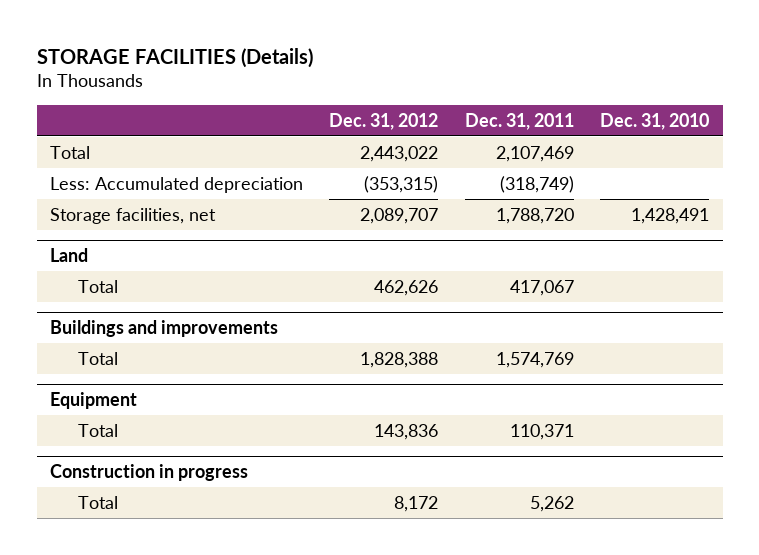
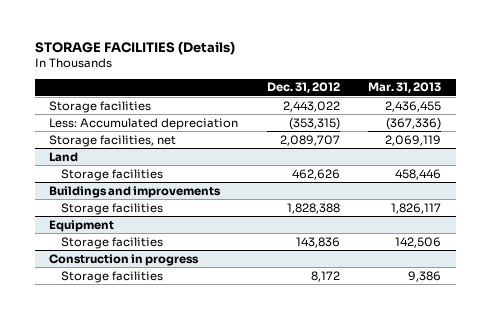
- | Dec. 31, 2012 | Dec. 31, 2011 | Dec. 31, 2010
+ | Dec. 31, 2012 | Mar. 31, 2013
- Total | 2,443,022 | 2,107,469 |
+ Storage facilities | 2,443,022 | 2,436,455
@ Land
- Total | 462,626 | 417,067 |
+ Storage facilities | 462,626 | 458,446
@ Buildings and improvements
- Total | 1,828,388 | 1,574,769 |
+ Storage facilities | 1,828,388 | 1,826,117
@ Equipment
- Total | 143,836 | 110,371 |
+ Storage facilities | 143,836 | 142,506
@ Construction in progress
- Total | 8,172 | 5,262 |
+ Storage facilities | 8,172 | 9,386

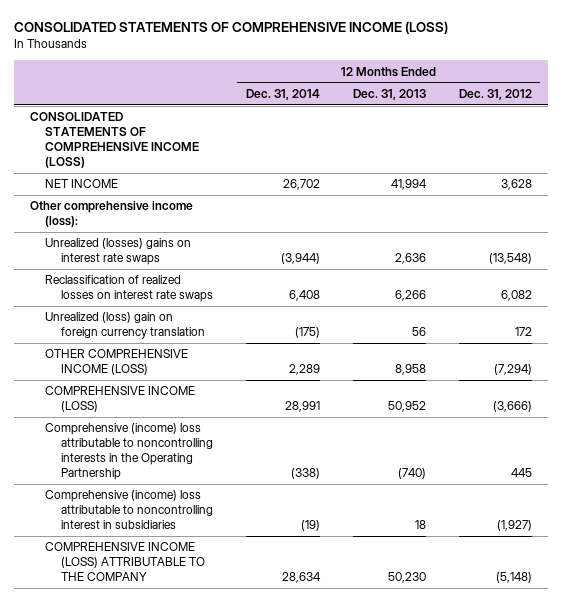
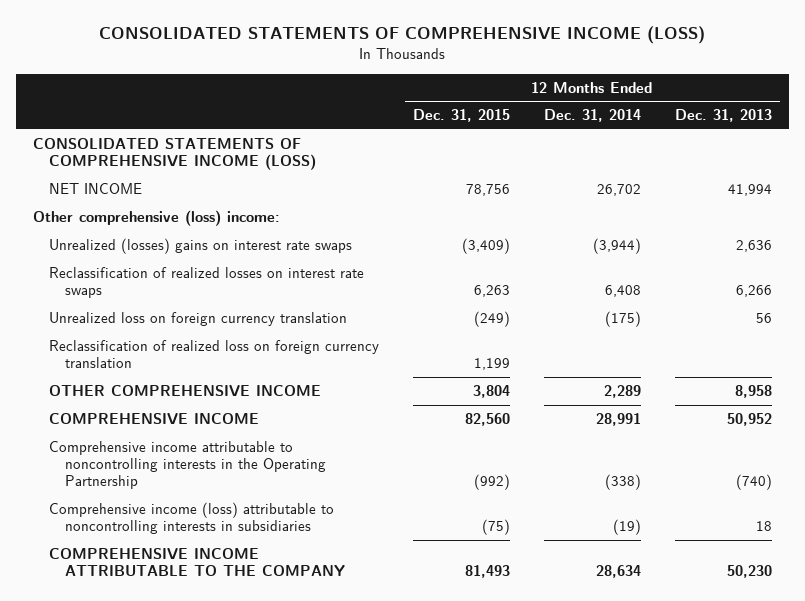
- | 12 Months Ended Dec. 31, 2014 | 12 Months Ended Dec. 31, 2013 | 12 Months Ended Dec. 31, 2012
+ | 12 Months Ended Dec. 31, 2015 | 12 Months Ended Dec. 31, 2014 | 12 Months Ended Dec. 31, 2013
- Other comprehensive income (loss):
+ Other comprehensive (loss) income:
- Unrealized (loss) gain on foreign currency translation | (175) | 56 | 172
- OTHER COMPREHENSIVE INCOME (LOSS) | 2,289 | 8,958 | (7,294)
- COMPREHENSIVE INCOME (LOSS) | 28,991 | 50,952 | (3,666)
- Comprehensive (income) loss attributable to noncontrolling interests in the Operating Partnership | (338) | (740) | 445
- Comprehensive (income) loss attributable to noncontrolling interest in subsidiaries | (19) | 18 | (1,927)
- COMPREHENSIVE INCOME (LOSS) ATTRIBUTABLE TO THE COMPANY | 28,634 | 50,230 | (5,148)
+ Unrealized loss on foreign currency translation | (249) | (175) | 56
+ Reclassification of realized loss on foreign currency translation | 1,199 | |
+ OTHER COMPREHENSIVE INCOME | 3,804 | 2,289 | 8,958
+ COMPREHENSIVE INCOME | 82,560 | 28,991 | 50,952
+ Comprehensive income attributable to noncontrolling interests in the Operating Partnership | (992) | (338) | (740)
+ Comprehensive income (loss) attributable to noncontrolling interests in subsidiaries | (75) | (19) | 18
+ COMPREHENSIVE INCOME ATTRIBUTABLE TO THE COMPANY | 81,493 | 28,634 | 50,230

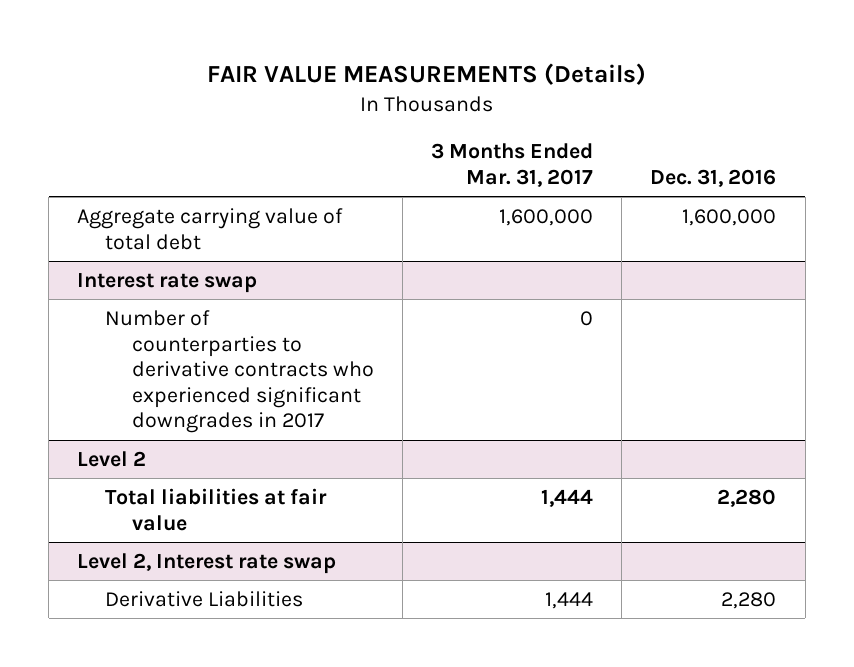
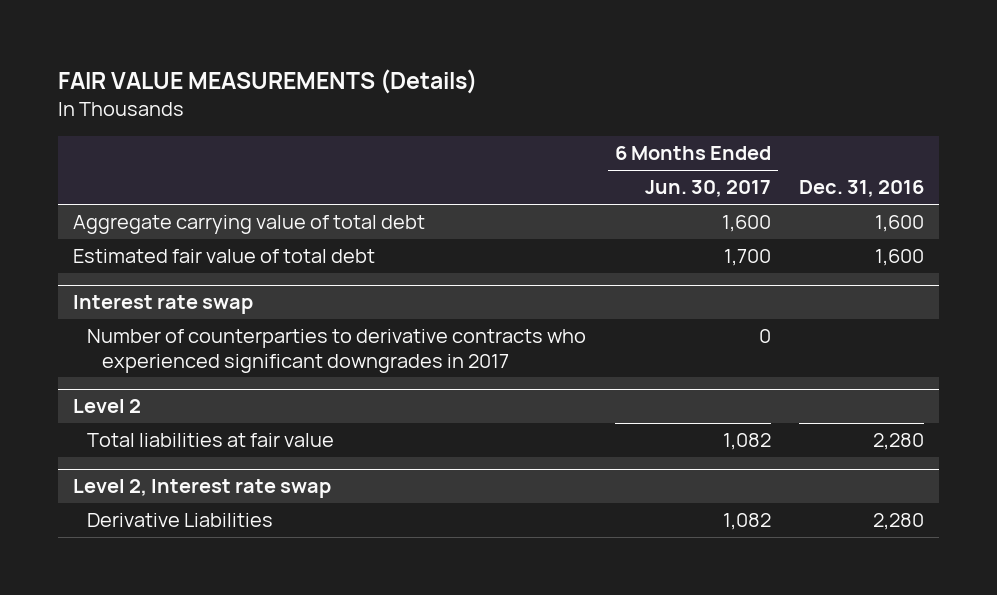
- | 3 Months Ended Mar. 31, 2017 | Dec. 31, 2016
+ | 6 Months Ended Jun. 30, 2017 | Dec. 31, 2016
- Aggregate carrying value of total debt | 1,600,000 | 1,600,000
+ Aggregate carrying value of total debt | 1,600 | 1,600
+ Estimated fair value of total debt | 1,700 | 1,600

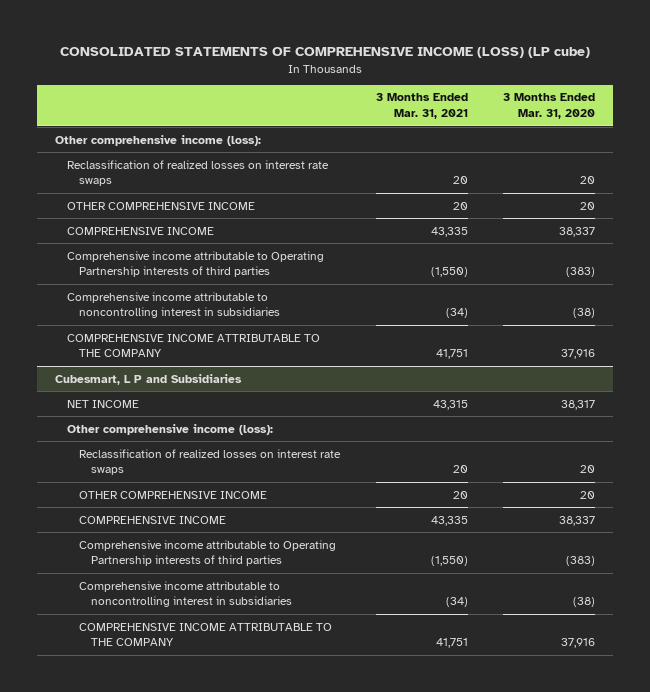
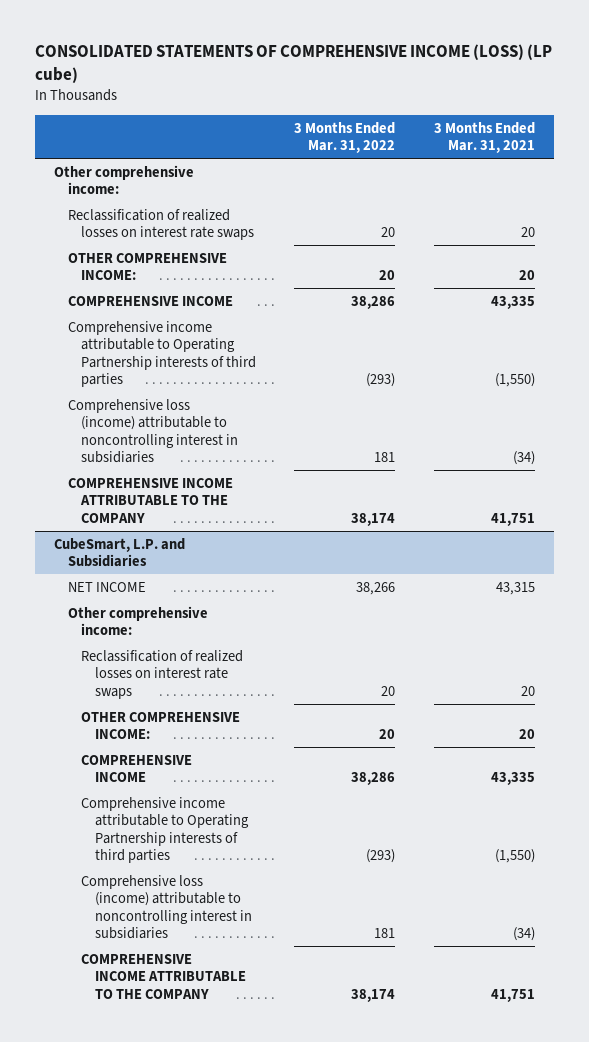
- | 3 Months Ended Mar. 31, 2021 | 3 Months Ended Mar. 31, 2020
+ | 3 Months Ended Mar. 31, 2022 | 3 Months Ended Mar. 31, 2021
- Other comprehensive income (loss):
+ Other comprehensive income:
- OTHER COMPREHENSIVE INCOME | 20 | 20
+ OTHER COMPREHENSIVE INCOME: | 20 | 20
- Comprehensive income attributable to noncontrolling interest in subsidiaries | (34) | (38)
+ Comprehensive loss (income) attributable to noncontrolling interest in subsidiaries | 181 | (34)
- Cubesmart, L P and Subsidiaries
+ CubeSmart, L.P. and Subsidiaries
- Other comprehensive income (loss):
+ Other comprehensive income:
- OTHER COMPREHENSIVE INCOME | 20 | 20
+ OTHER COMPREHENSIVE INCOME: | 20 | 20
- Comprehensive income attributable to noncontrolling interest in subsidiaries | (34) | (38)
+ Comprehensive loss (income) attributable to noncontrolling interest in subsidiaries | 181 | (34)

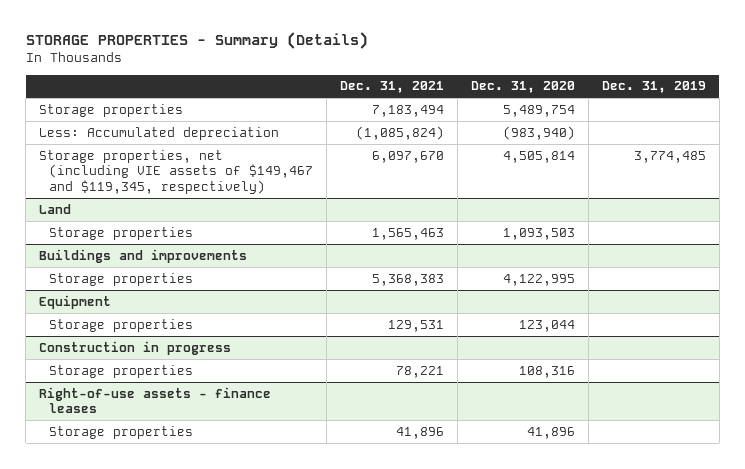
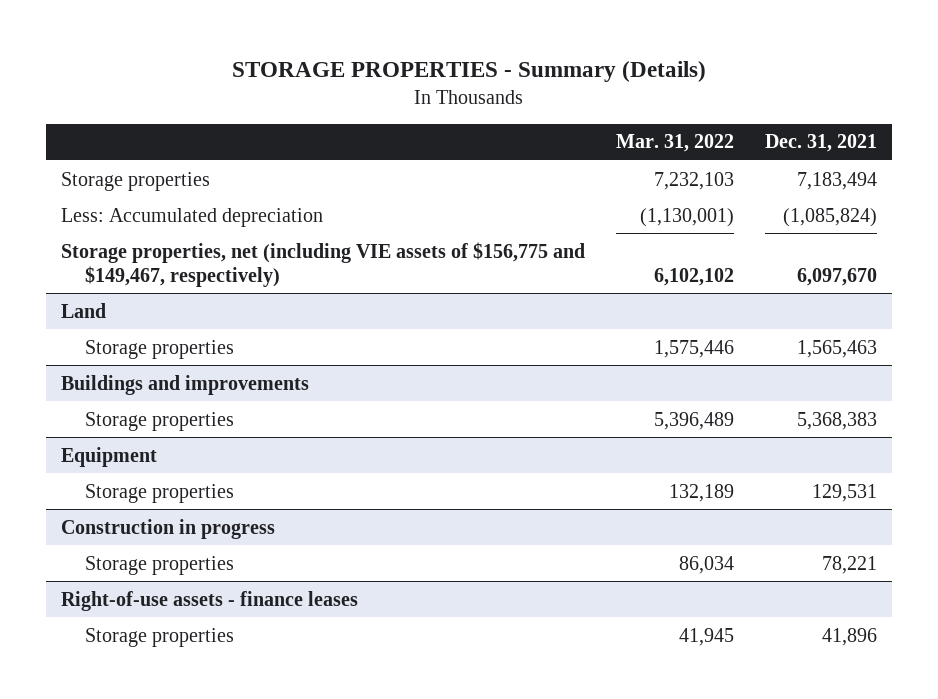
- | Dec. 31, 2021 | Dec. 31, 2020 | Dec. 31, 2019
+ | Mar. 31, 2022 | Dec. 31, 2021
- Storage properties, net (including VIE assets of $149,467 and $119,345, respectively) | 6,097,670 | 4,505,814 | 3,774,485
+ Storage properties, net (including VIE assets of $156,775 and $149,467, respectively) | 6,102,102 | 6,097,670

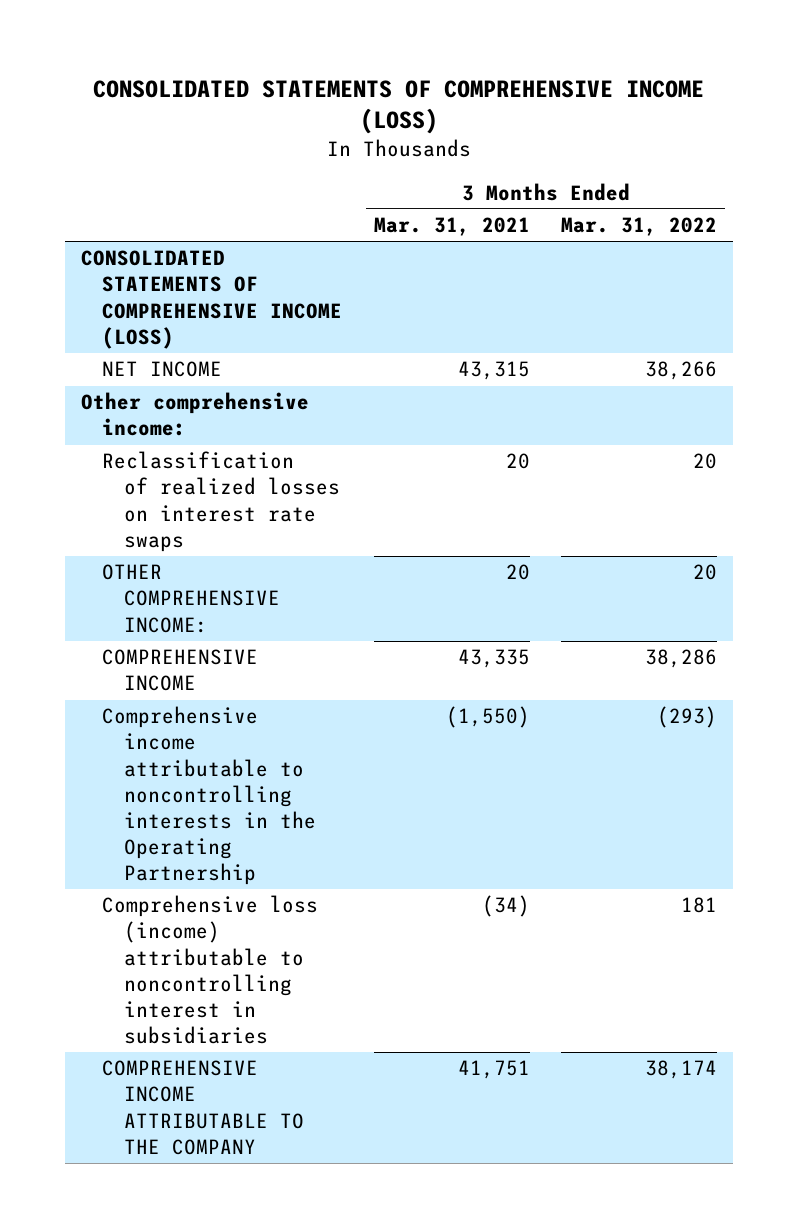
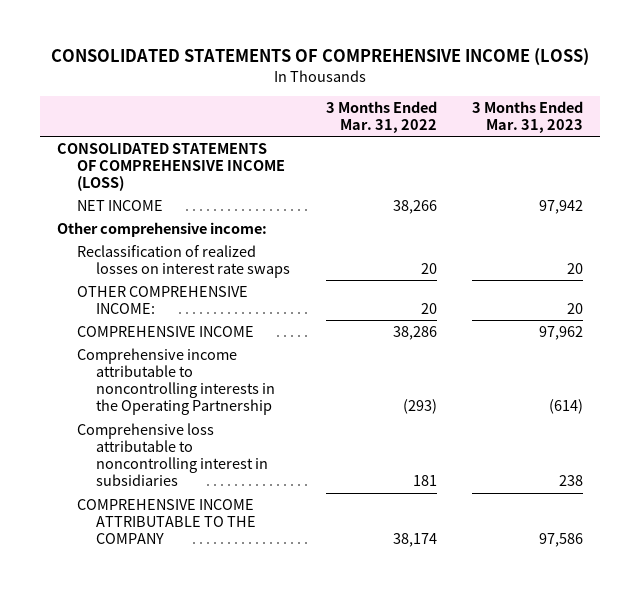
- | 3 Months Ended Mar. 31, 2021 | 3 Months Ended Mar. 31, 2022
+ | 3 Months Ended Mar. 31, 2022 | 3 Months Ended Mar. 31, 2023
- Comprehensive loss (income) attributable to noncontrolling interest in subsidiaries | (34) | 181
+ Comprehensive loss attributable to noncontrolling interest in subsidiaries | 181 | 238

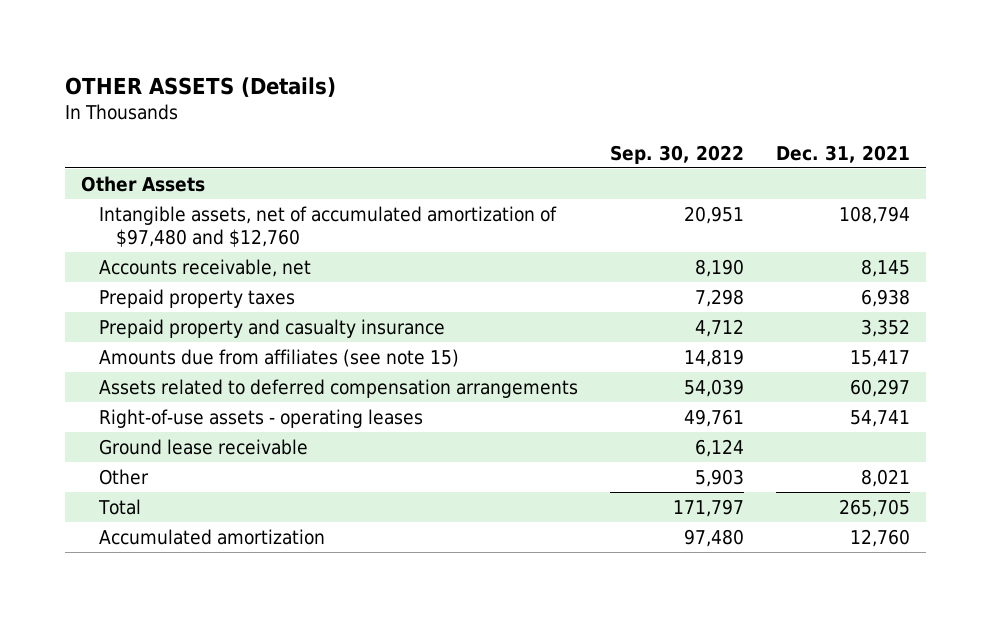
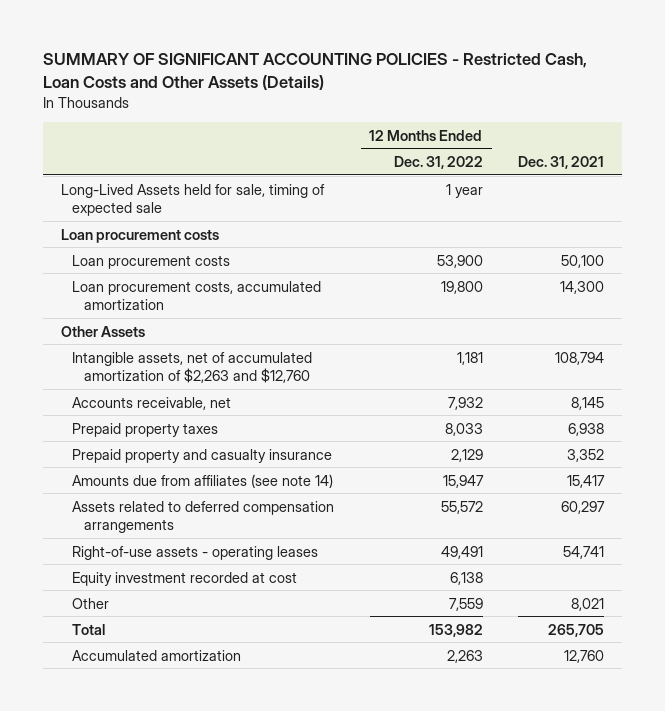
- OTHER ASSETS (Details)
+ SUMMARY OF SIGNIFICANT ACCOUNTING POLICIES - Restricted Cash, Loan Costs and Other Assets (Details)
- | Sep. 30, 2022 | Dec. 31, 2021
+ | 12 Months Ended Dec. 31, 2022 | Dec. 31, 2021
+ Long-Lived Assets held for sale, timing of expected sale | 1 year |
+ Loan procurement costs
+ Loan procurement costs | 53,900 | 50,100
+ Loan procurement costs, accumulated amortization | 19,800 | 14,300
- Intangible assets, net of accumulated amortization of $97,480 and $12,760 | 20,951 | 108,794
+ Intangible assets, net of accumulated amortization of $2,263 and $12,760 | 1,181 | 108,794
- Amounts due from affiliates (see note 15) | 14,819 | 15,417
+ Amounts due from affiliates (see note 14) | 15,947 | 15,417
- Ground lease receivable | 6,124 |
+ Equity investment recorded at cost | 6,138 |

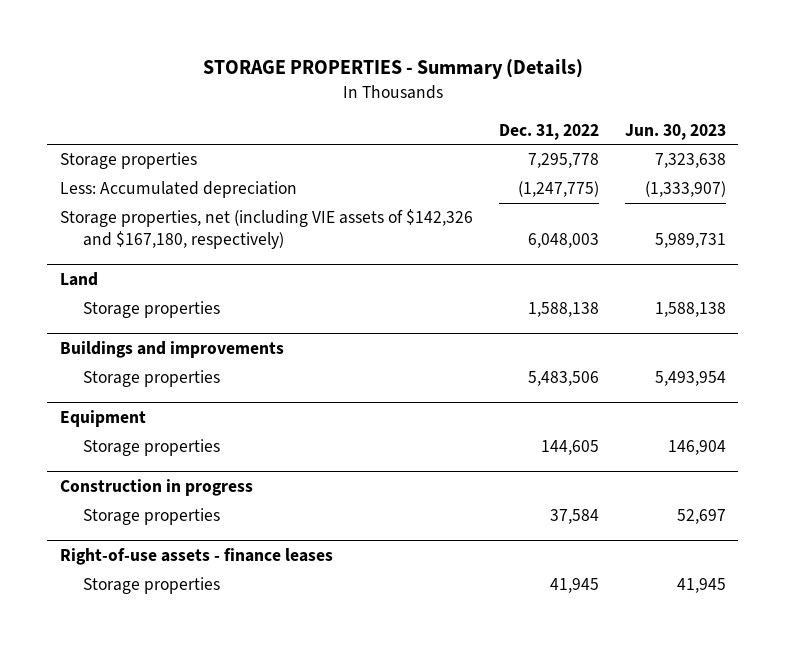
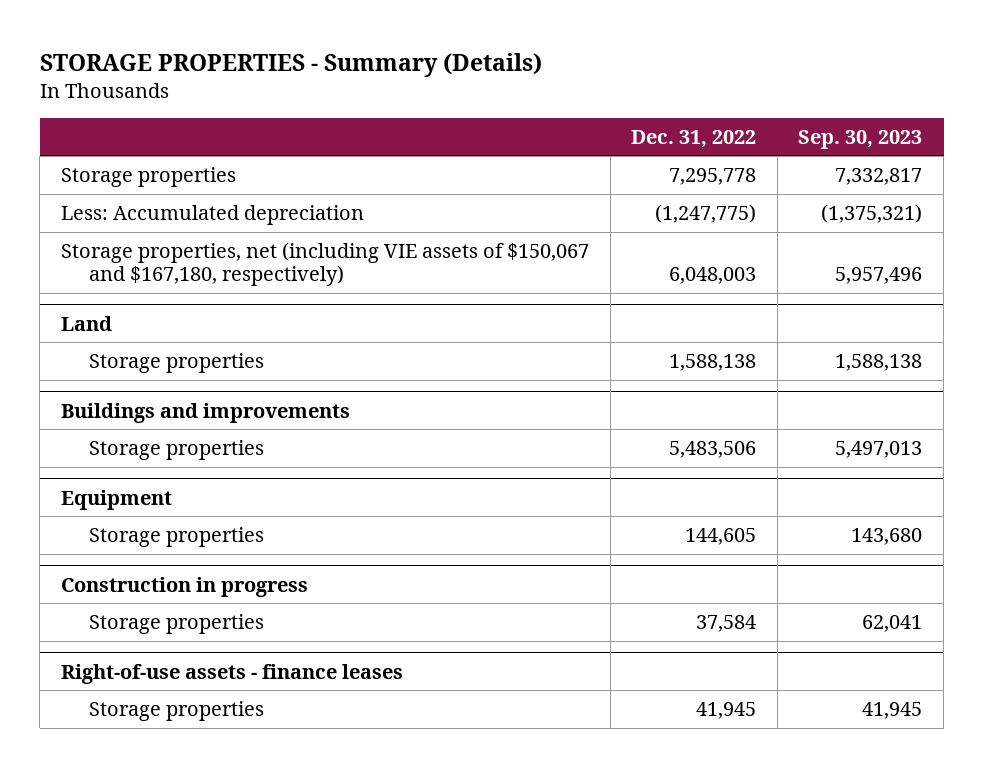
- | Dec. 31, 2022 | Jun. 30, 2023
+ | Dec. 31, 2022 | Sep. 30, 2023
- Storage properties, net (including VIE assets of $142,326 and $167,180, respectively) | 6,048,003 | 5,989,731
+ Storage properties, net (including VIE assets of $150,067 and $167,180, respectively) | 6,048,003 | 5,957,496

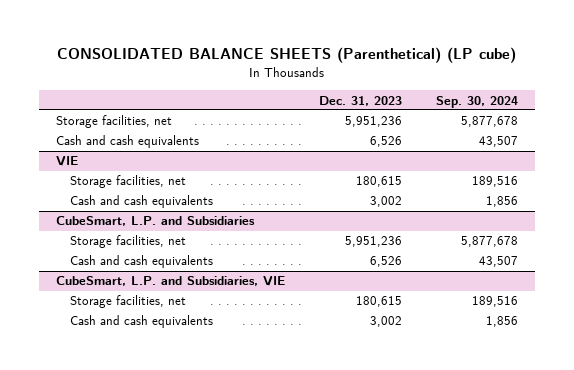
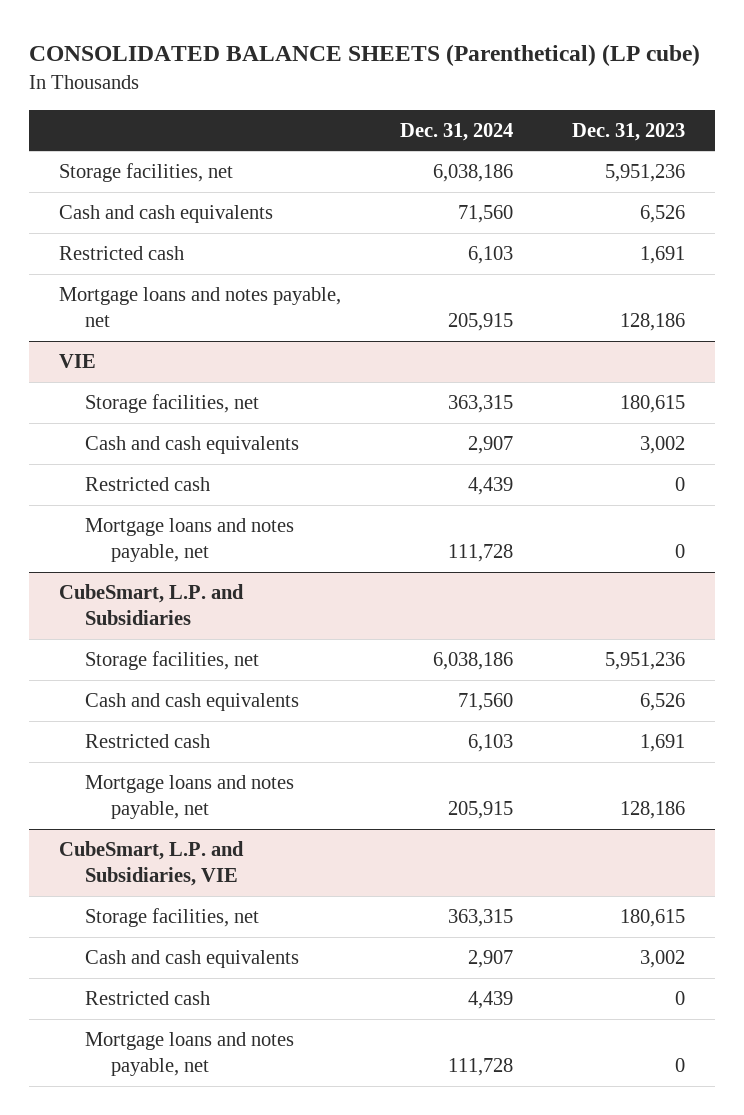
- | Dec. 31, 2023 | Sep. 30, 2024
+ | Dec. 31, 2024 | Dec. 31, 2023
+ Restricted cash | 6,103 | 1,691
+ Mortgage loans and notes payable, net | 205,915 | 128,186
@ VIE
+ Restricted cash | 4,439 | 0
+ Mortgage loans and notes payable, net | 111,728 | 0
@ CubeSmart, L.P. and Subsidiaries
+ Restricted cash | 6,103 | 1,691
+ Mortgage loans and notes payable, net | 205,915 | 128,186
@ CubeSmart, L.P. and Subsidiaries, VIE
+ Restricted cash | 4,439 | 0
+ Mortgage loans and notes payable, net | 111,728 | 0

